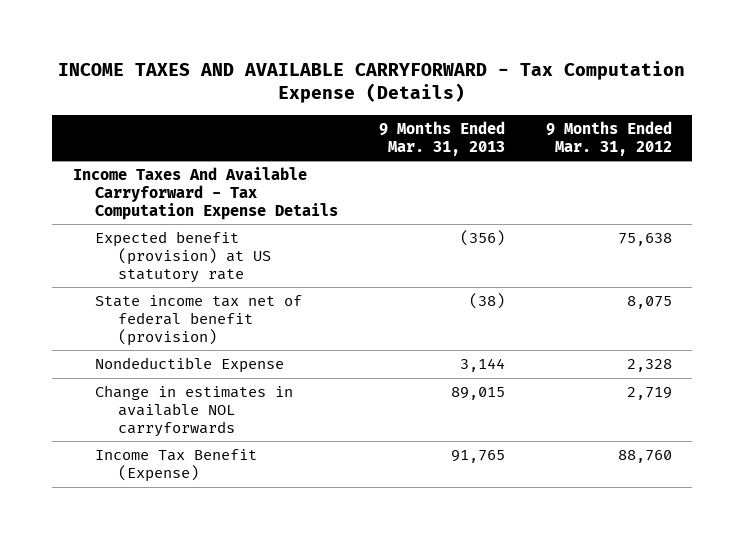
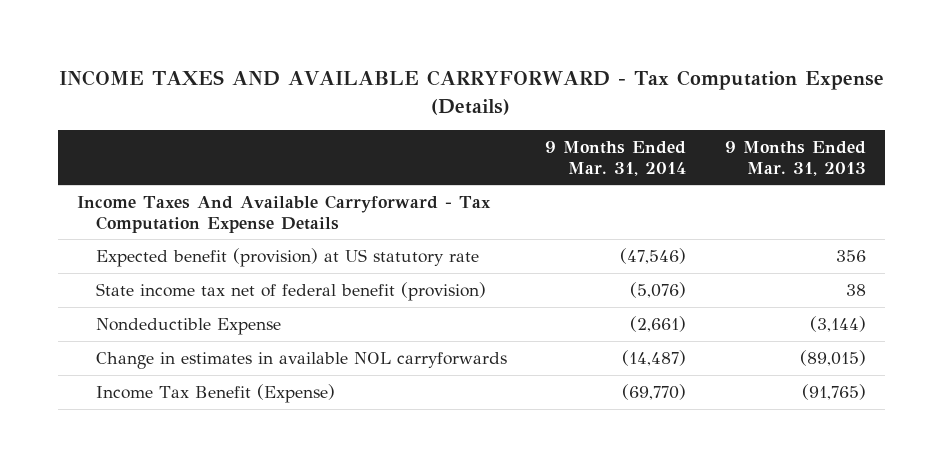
- | 9 Months Ended Mar. 31, 2013 | 9 Months Ended Mar. 31, 2012
+ | 9 Months Ended Mar. 31, 2014 | 9 Months Ended Mar. 31, 2013
- Expected benefit (provision) at US statutory rate | (356) | 75,638
- State income tax net of federal benefit (provision) | (38) | 8,075
- Nondeductible Expense | 3,144 | 2,328
- Change in estimates in available NOL carryforwards | 89,015 | 2,719
- Income Tax Benefit (Expense) | 91,765 | 88,760
+ Expected benefit (provision) at US statutory rate | (47,546) | 356
+ State income tax net of federal benefit (provision) | (5,076) | 38
+ Nondeductible Expense | (2,661) | (3,144)
+ Change in estimates in available NOL carryforwards | (14,487) | (89,015)
+ Income Tax Benefit (Expense) | (69,770) | (91,765)

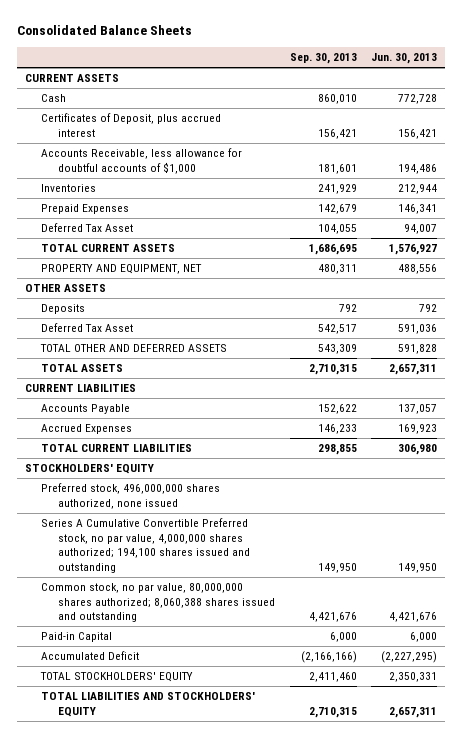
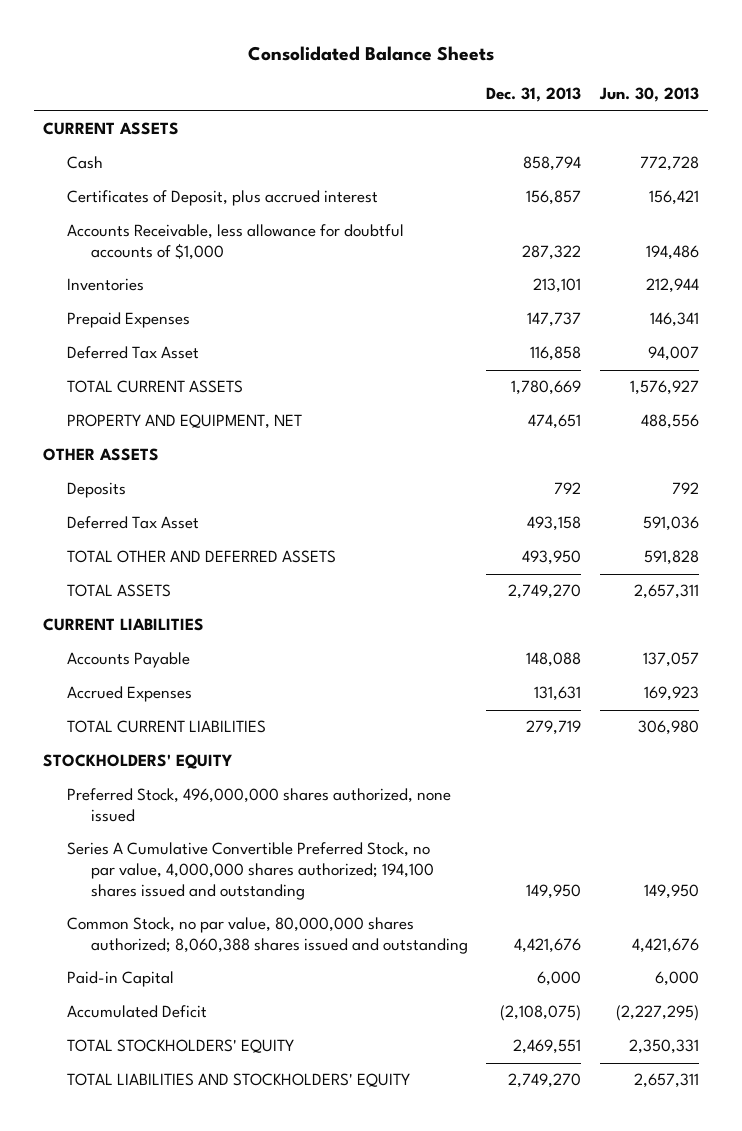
- | Sep. 30, 2013 | Jun. 30, 2013
+ | Dec. 31, 2013 | Jun. 30, 2013
- Preferred stock, 496,000,000 shares authorized, none issued
- Series A Cumulative Convertible Preferred stock, no par value, 4,000,000 shares authorized; 194,100 shares issued and outstanding | 149,950 | 149,950
- Common stock, no par value, 80,000,000 shares authorized; 8,060,388 shares issued and outstanding | 4,421,676 | 4,421,676
+ Preferred Stock, 496,000,000 shares authorized, none issued
+ Series A Cumulative Convertible Preferred Stock, no par value, 4,000,000 shares authorized; 194,100 shares issued and outstanding | 149,950 | 149,950
+ Common Stock, no par value, 80,000,000 shares authorized; 8,060,388 shares issued and outstanding | 4,421,676 | 4,421,676

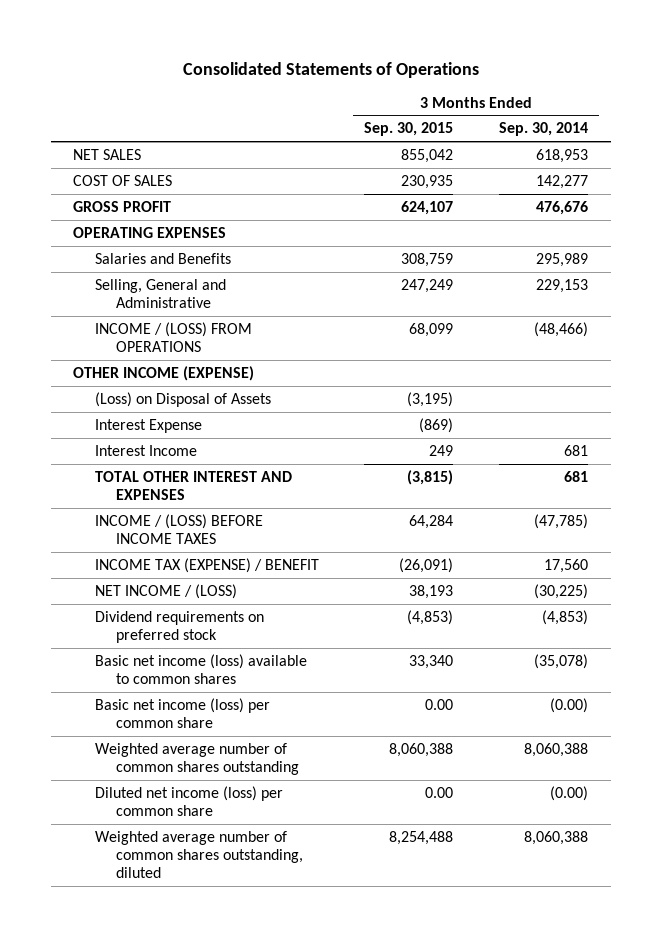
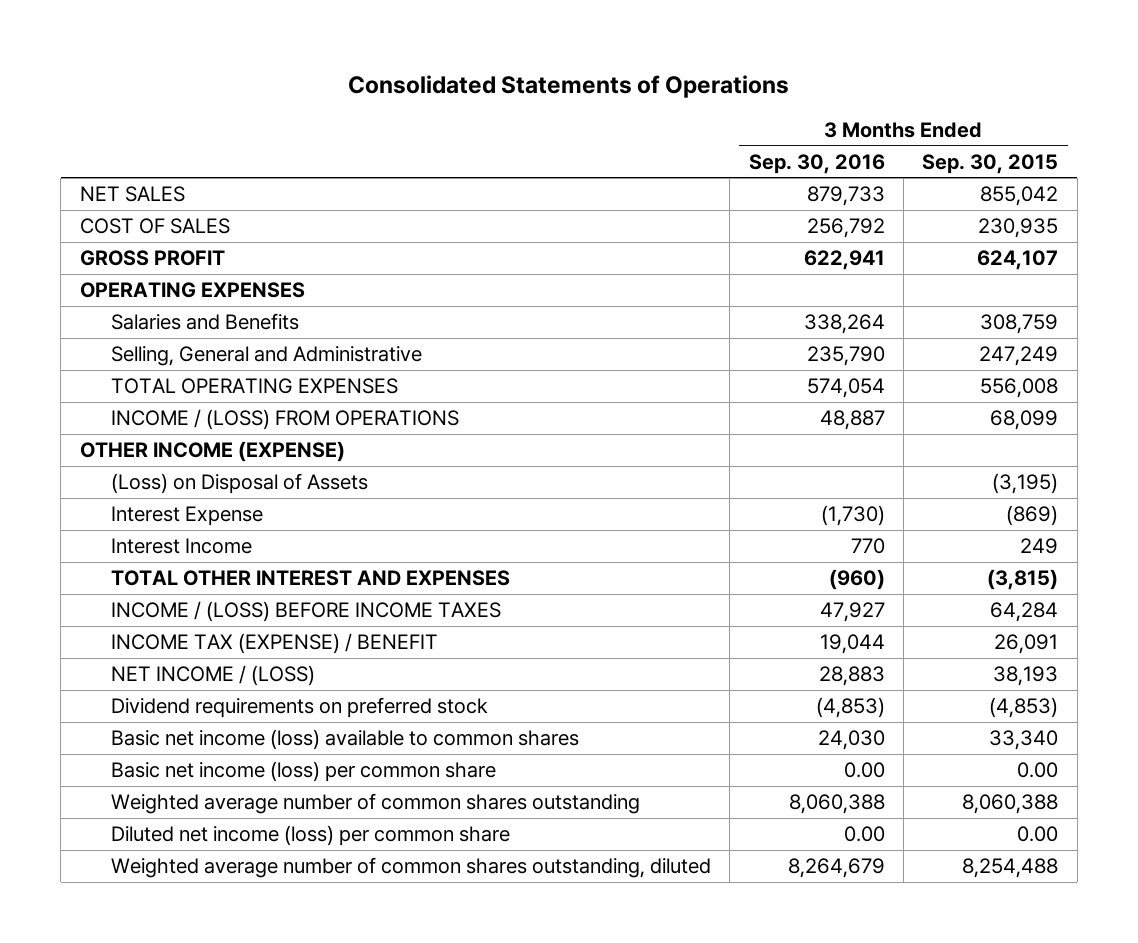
- | 3 Months Ended Sep. 30, 2015 | 3 Months Ended Sep. 30, 2014
+ | 3 Months Ended Sep. 30, 2016 | 3 Months Ended Sep. 30, 2015
+ TOTAL OPERATING EXPENSES | 574,054 | 556,008
- INCOME TAX (EXPENSE) / BENEFIT | (26,091) | 17,560
+ INCOME TAX (EXPENSE) / BENEFIT | 19,044 | 26,091

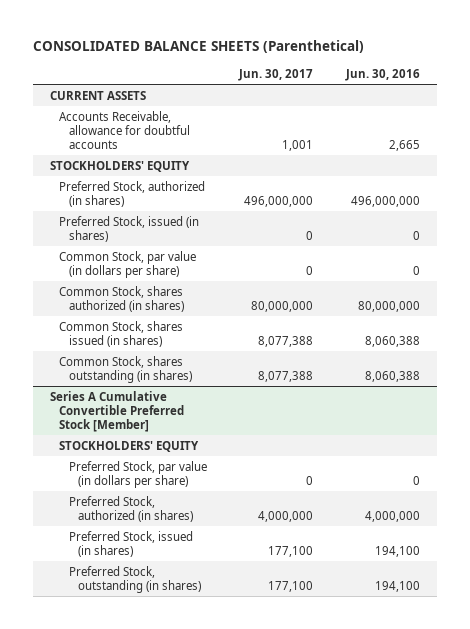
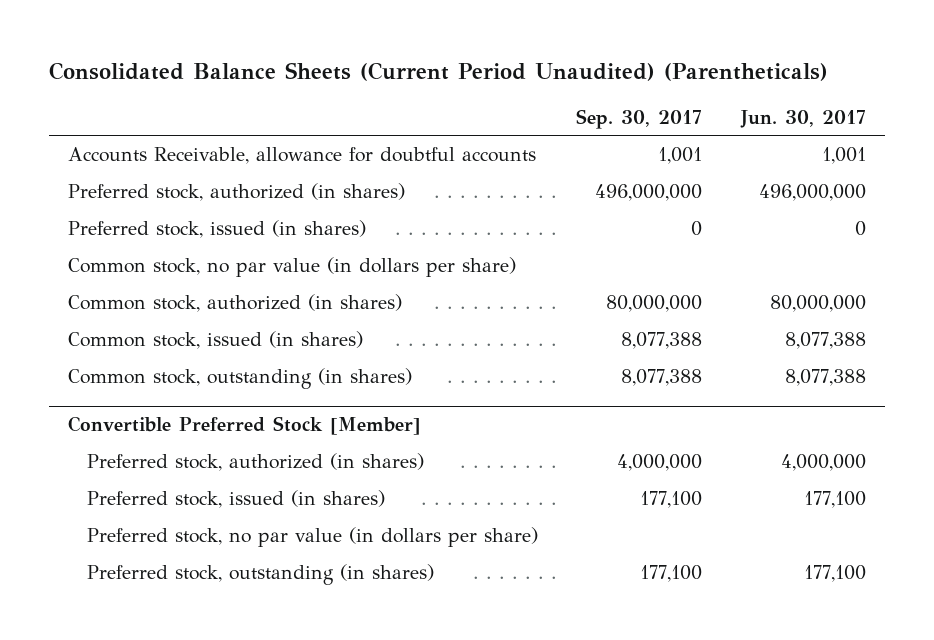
- CONSOLIDATED BALANCE SHEETS (Parenthetical)
+ Consolidated Balance Sheets (Current Period Unaudited) (Parentheticals)
- | Jun. 30, 2017 | Jun. 30, 2016
+ | Sep. 30, 2017 | Jun. 30, 2017
- CURRENT ASSETS
- STOCKHOLDERS' EQUITY
- Preferred Stock, authorized (in shares) | 496,000,000 | 496,000,000
- Preferred Stock, issued (in shares) | 0 | 0
- Common Stock, par value (in dollars per share) | 0 | 0
- Common Stock, shares authorized (in shares) | 80,000,000 | 80,000,000
- Common Stock, shares issued (in shares) | 8,077,388 | 8,060,388
- Common Stock, shares outstanding (in shares) | 8,077,388 | 8,060,388
- Series A Cumulative Convertible Preferred Stock [Member]
- STOCKHOLDERS' EQUITY
- Preferred Stock, par value (in dollars per share) | 0 | 0
- Preferred Stock, authorized (in shares) | 4,000,000 | 4,000,000
- Preferred Stock, issued (in shares) | 177,100 | 194,100
- Preferred Stock, outstanding (in shares) | 177,100 | 194,100
+ Preferred stock, authorized (in shares) | 496,000,000 | 496,000,000
+ Preferred stock, issued (in shares) | 0 | 0
+ Common stock, no par value (in dollars per share)
+ Common stock, authorized (in shares) | 80,000,000 | 80,000,000
+ Common stock, issued (in shares) | 8,077,388 | 8,077,388
+ Common stock, outstanding (in shares) | 8,077,388 | 8,077,388
+ Convertible Preferred Stock [Member]
+ Preferred stock, authorized (in shares) | 4,000,000 | 4,000,000
+ Preferred stock, issued (in shares) | 177,100 | 177,100
+ Preferred stock, no par value (in dollars per share)
+ Preferred stock, outstanding (in shares) | 177,100 | 177,100

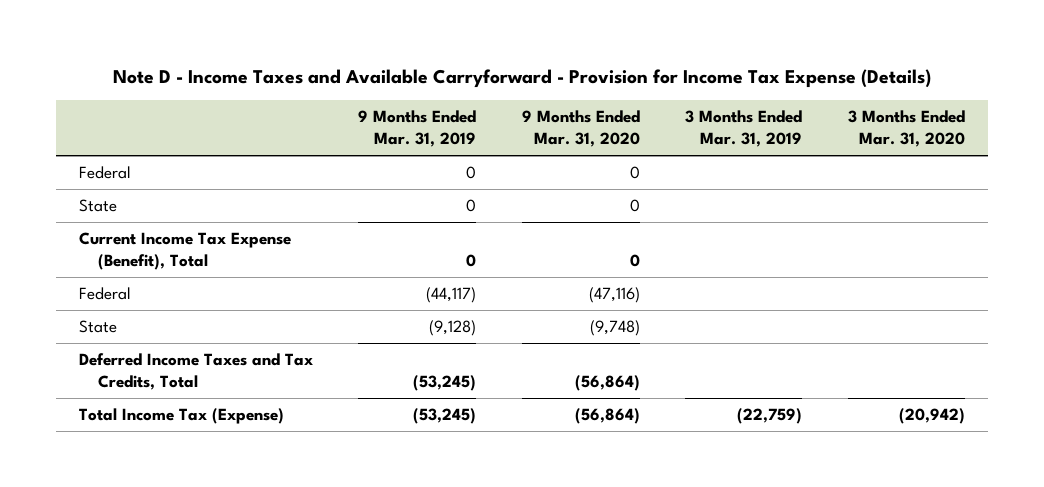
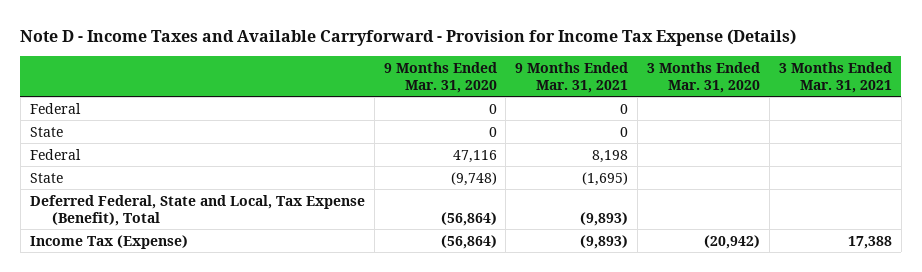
- | 9 Months Ended Mar. 31, 2019 | 9 Months Ended Mar. 31, 2020 | 3 Months Ended Mar. 31, 2019 | 3 Months Ended Mar. 31, 2020
+ | 9 Months Ended Mar. 31, 2020 | 9 Months Ended Mar. 31, 2021 | 3 Months Ended Mar. 31, 2020 | 3 Months Ended Mar. 31, 2021
- Current Income Tax Expense (Benefit), Total | 0 | 0 | |
- Federal | (44,117) | (47,116) | |
+ Federal | 47,116 | 8,198 | |
- Deferred Income Taxes and Tax Credits, Total | (53,245) | (56,864) | |
- Total Income Tax (Expense) | (53,245) | (56,864) | (22,759) | (20,942)
+ Deferred Federal, State and Local, Tax Expense (Benefit), Total | (56,864) | (9,893) | |
+ Income Tax (Expense) | (56,864) | (9,893) | (20,942) | 17,388

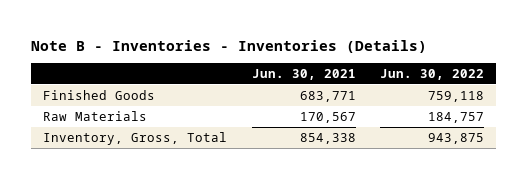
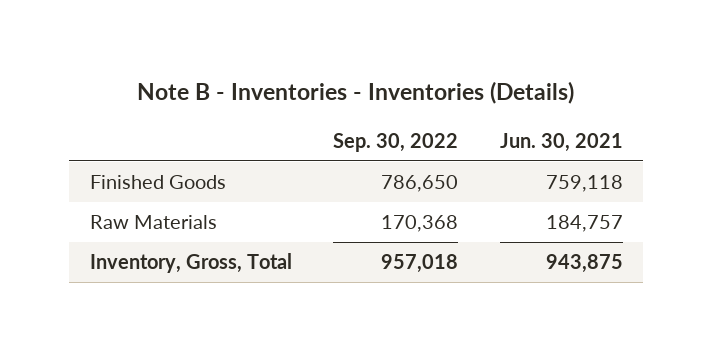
- | Jun. 30, 2021 | Jun. 30, 2022
+ | Sep. 30, 2022 | Jun. 30, 2021
- Finished Goods | 683,771 | 759,118
- Raw Materials | 170,567 | 184,757
- Inventory, Gross, Total | 854,338 | 943,875
+ Finished Goods | 786,650 | 759,118
+ Raw Materials | 170,368 | 184,757
+ Inventory, Gross, Total | 957,018 | 943,875

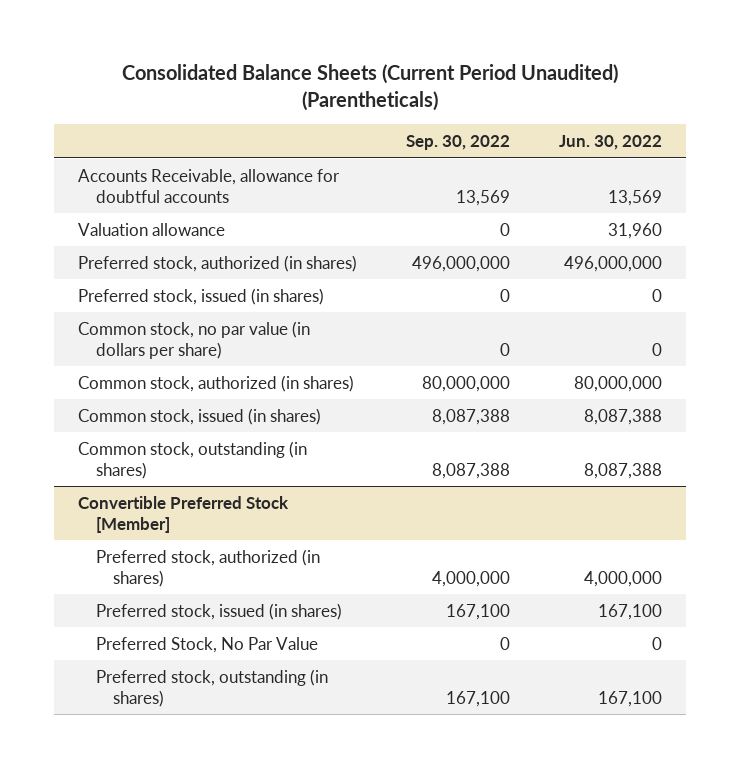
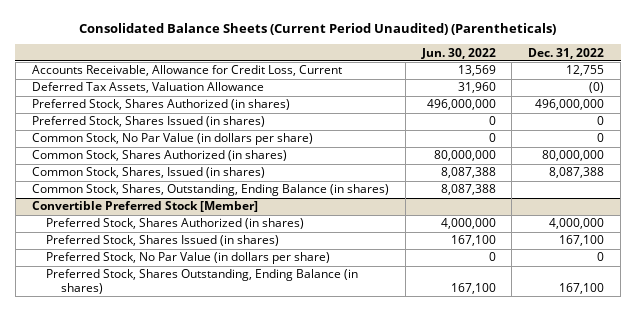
- | Sep. 30, 2022 | Jun. 30, 2022
+ | Jun. 30, 2022 | Dec. 31, 2022
- Accounts Receivable, allowance for doubtful accounts | 13,569 | 13,569
- Valuation allowance | 0 | 31,960
- Preferred stock, authorized (in shares) | 496,000,000 | 496,000,000
- Preferred stock, issued (in shares) | 0 | 0
- Common stock, no par value (in dollars per share) | 0 | 0
- Common stock, authorized (in shares) | 80,000,000 | 80,000,000
- Common stock, issued (in shares) | 8,087,388 | 8,087,388
- Common stock, outstanding (in shares) | 8,087,388 | 8,087,388
+ Accounts Receivable, Allowance for Credit Loss, Current | 13,569 | 12,755
+ Deferred Tax Assets, Valuation Allowance | 31,960 | (0)
+ Preferred Stock, Shares Authorized (in shares) | 496,000,000 | 496,000,000
+ Preferred Stock, Shares Issued (in shares) | 0 | 0
+ Common Stock, No Par Value (in dollars per share) | 0 | 0
+ Common Stock, Shares Authorized (in shares) | 80,000,000 | 80,000,000
+ Common Stock, Shares, Issued (in shares) | 8,087,388 | 8,087,388
+ Common Stock, Shares, Outstanding, Ending Balance (in shares) | 8,087,388 |
@ Convertible Preferred Stock [Member]
- Preferred stock, authorized (in shares) | 4,000,000 | 4,000,000
- Preferred stock, issued (in shares) | 167,100 | 167,100
- Preferred Stock, No Par Value | 0 | 0
- Preferred stock, outstanding (in shares) | 167,100 | 167,100
+ Preferred Stock, Shares Authorized (in shares) | 4,000,000 | 4,000,000
+ Preferred Stock, Shares Issued (in shares) | 167,100 | 167,100
+ Preferred Stock, No Par Value (in dollars per share) | 0 | 0
+ Preferred Stock, Shares Outstanding, Ending Balance (in shares) | 167,100 | 167,100

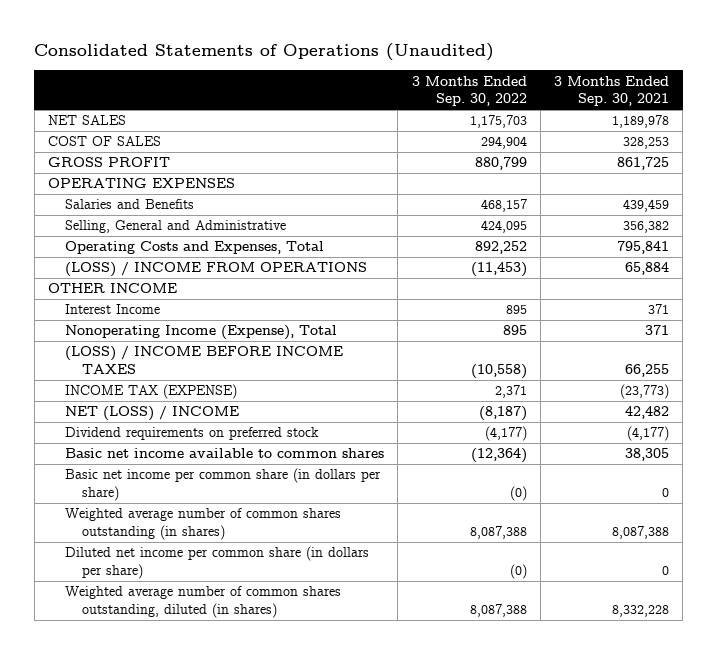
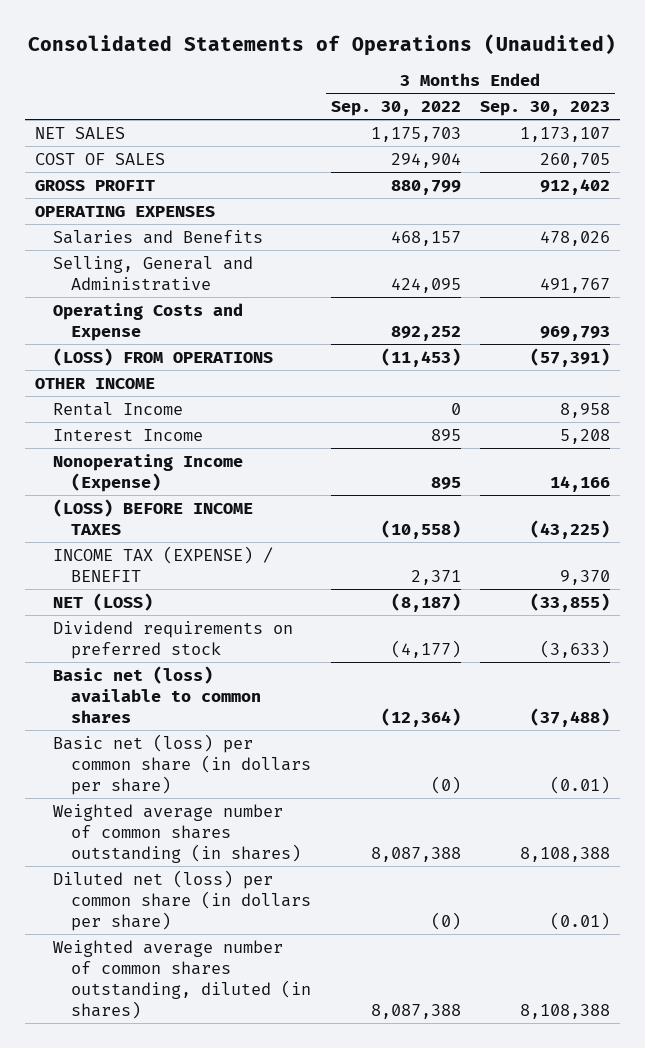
- | 3 Months Ended Sep. 30, 2022 | 3 Months Ended Sep. 30, 2021
+ | 3 Months Ended Sep. 30, 2022 | 3 Months Ended Sep. 30, 2023
- Operating Costs and Expenses, Total | 892,252 | 795,841
- (LOSS) / INCOME FROM OPERATIONS | (11,453) | 65,884
+ Operating Costs and Expense | 892,252 | 969,793
+ (LOSS) FROM OPERATIONS | (11,453) | (57,391)
+ Rental Income | 0 | 8,958
- Nonoperating Income (Expense), Total | 895 | 371
- (LOSS) / INCOME BEFORE INCOME TAXES | (10,558) | 66,255
- INCOME TAX (EXPENSE) | 2,371 | (23,773)
- NET (LOSS) / INCOME | (8,187) | 42,482
+ Nonoperating Income (Expense) | 895 | 14,166
+ (LOSS) BEFORE INCOME TAXES | (10,558) | (43,225)
+ INCOME TAX (EXPENSE) / BENEFIT | 2,371 | 9,370
+ NET (LOSS) | (8,187) | (33,855)
- Basic net income available to common shares | (12,364) | 38,305
- Basic net income per common share (in dollars per share) | (0) | 0
+ Basic net (loss) available to common shares | (12,364) | (37,488)
+ Basic net (loss) per common share (in dollars per share) | (0) | (0.01)
- Diluted net income per common share (in dollars per share) | (0) | 0
+ Diluted net (loss) per common share (in dollars per share) | (0) | (0.01)

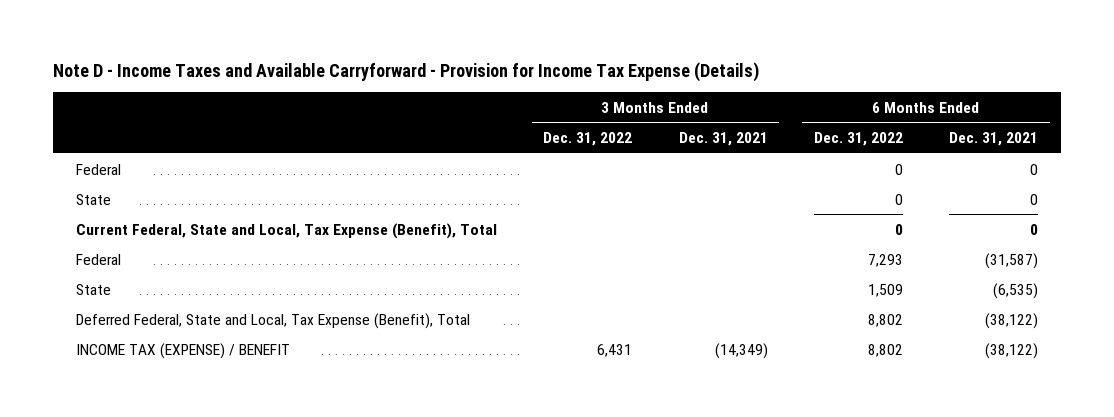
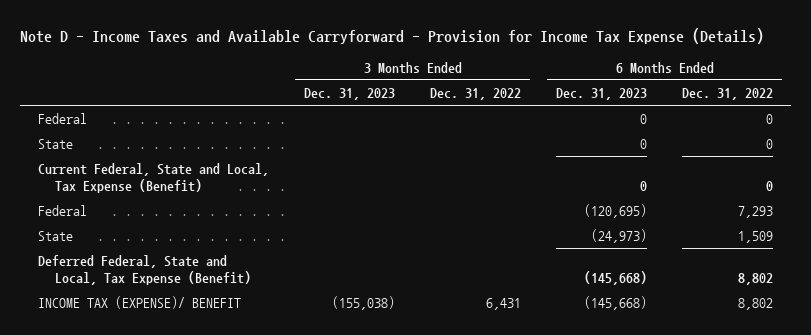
- | 3 Months Ended Dec. 31, 2022 | 3 Months Ended Dec. 31, 2021 | 6 Months Ended Dec. 31, 2022 | 6 Months Ended Dec. 31, 2021
+ | 3 Months Ended Dec. 31, 2023 | 3 Months Ended Dec. 31, 2022 | 6 Months Ended Dec. 31, 2023 | 6 Months Ended Dec. 31, 2022
- Current Federal, State and Local, Tax Expense (Benefit), Total | | | 0 | 0
+ Current Federal, State and Local, Tax Expense (Benefit) | | | 0 | 0
- Deferred Federal, State and Local, Tax Expense (Benefit), Total | | | 8,802 | (38,122)
- INCOME TAX (EXPENSE) / BENEFIT | 6,431 | (14,349) | 8,802 | (38,122)
+ Deferred Federal, State and Local, Tax Expense (Benefit) | | | (145,668) | 8,802
+ INCOME TAX (EXPENSE)/ BENEFIT | (155,038) | 6,431 | (145,668) | 8,802

